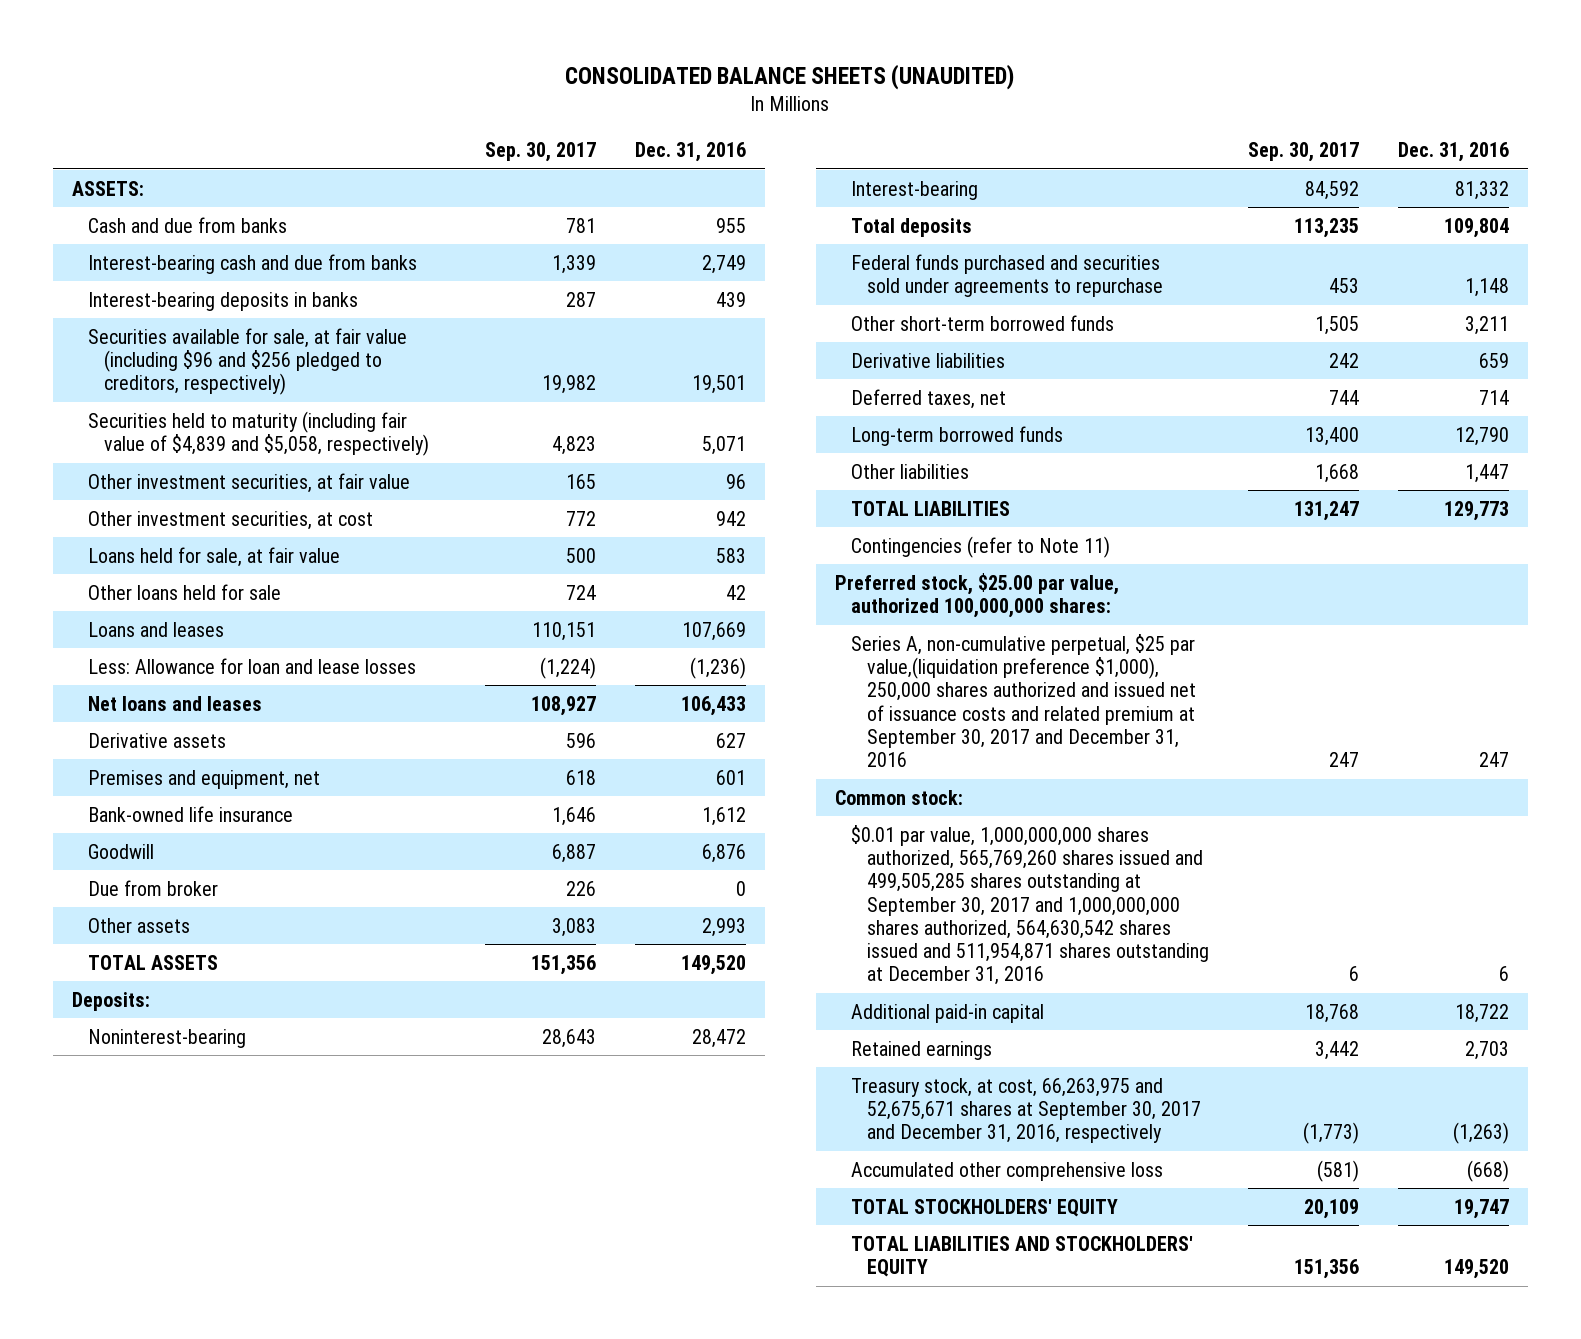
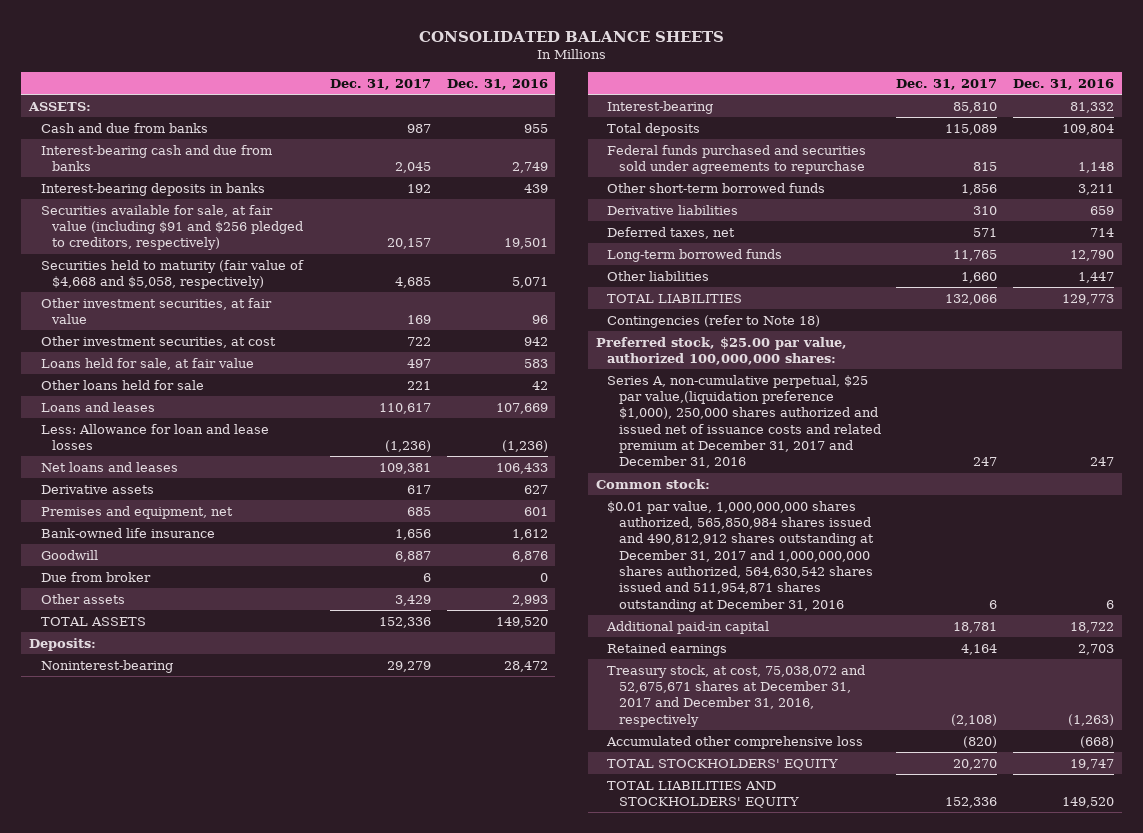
- CONSOLIDATED BALANCE SHEETS (UNAUDITED)
+ CONSOLIDATED BALANCE SHEETS
- | Sep. 30, 2017 | Dec. 31, 2016
+ | Dec. 31, 2017 | Dec. 31, 2016
- Securities available for sale, at fair value (including $96 and $256 pledged to creditors, respectively) | 19,982 | 19,501
- Securities held to maturity (including fair value of $4,839 and $5,058, respectively) | 4,823 | 5,071
+ Securities available for sale, at fair value (including $91 and $256 pledged to creditors, respectively) | 20,157 | 19,501
+ Securities held to maturity (fair value of $4,668 and $5,058, respectively) | 4,685 | 5,071
- Contingencies (refer to Note 11)
+ Contingencies (refer to Note 18)
- Series A, non-cumulative perpetual, $25 par value,(liquidation preference $1,000), 250,000 shares authorized and issued net of issuance costs and related premium at September 30, 2017 and December 31, 2016 | 247 | 247
+ Series A, non-cumulative perpetual, $25 par value,(liquidation preference $1,000), 250,000 shares authorized and issued net of issuance costs and related premium at December 31, 2017 and December 31, 2016 | 247 | 247
- $0.01 par value, 1,000,000,000 shares authorized, 565,769,260 shares issued and 499,505,285 shares outstanding at September 30, 2017 and 1,000,000,000 shares authorized, 564,630,542 shares issued and 511,954,871 shares outstanding at December 31, 2016 | 6 | 6
+ $0.01 par value, 1,000,000,000 shares authorized, 565,850,984 shares issued and 490,812,912 shares outstanding at December 31, 2017 and 1,000,000,000 shares authorized, 564,630,542 shares issued and 511,954,871 shares outstanding at December 31, 2016 | 6 | 6
- Treasury stock, at cost, 66,263,975 and 52,675,671 shares at September 30, 2017 and December 31, 2016, respectively | (1,773) | (1,263)
+ Treasury stock, at cost, 75,038,072 and 52,675,671 shares at December 31, 2017 and December 31, 2016, respectively | (2,108) | (1,263)

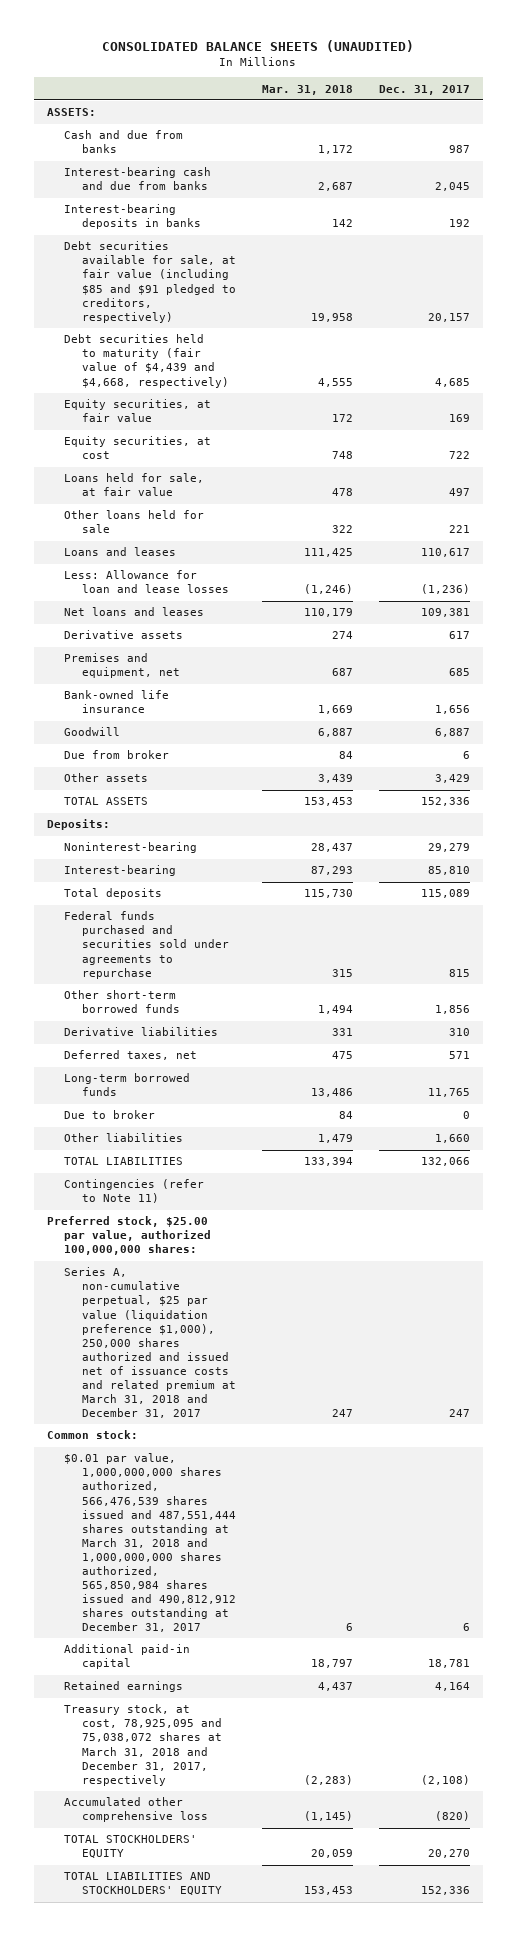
- CONSOLIDATED BALANCE SHEETS
+ CONSOLIDATED BALANCE SHEETS (UNAUDITED)
- | Dec. 31, 2017 | Dec. 31, 2016
+ | Mar. 31, 2018 | Dec. 31, 2017
- Securities available for sale, at fair value (including $91 and $256 pledged to creditors, respectively) | 20,157 | 19,501
- Securities held to maturity (fair value of $4,668 and $5,058, respectively) | 4,685 | 5,071
- Other investment securities, at fair value | 169 | 96
- Other investment securities, at cost | 722 | 942
+ Debt securities available for sale, at fair value (including $85 and $91 pledged to creditors, respectively) | 19,958 | 20,157
+ Debt securities held to maturity (fair value of $4,439 and $4,668, respectively) | 4,555 | 4,685
+ Equity securities, at fair value | 172 | 169
+ Equity securities, at cost | 748 | 722
+ Due to broker | 84 | 0
- Contingencies (refer to Note 18)
+ Contingencies (refer to Note 11)
- Series A, non-cumulative perpetual, $25 par value,(liquidation preference $1,000), 250,000 shares authorized and issued net of issuance costs and related premium at December 31, 2017 and December 31, 2016 | 247 | 247
+ Series A, non-cumulative perpetual, $25 par value (liquidation preference $1,000), 250,000 shares authorized and issued net of issuance costs and related premium at March 31, 2018 and December 31, 2017 | 247 | 247
- $0.01 par value, 1,000,000,000 shares authorized, 565,850,984 shares issued and 490,812,912 shares outstanding at December 31, 2017 and 1,000,000,000 shares authorized, 564,630,542 shares issued and 511,954,871 shares outstanding at December 31, 2016 | 6 | 6
+ $0.01 par value, 1,000,000,000 shares authorized, 566,476,539 shares issued and 487,551,444 shares outstanding at March 31, 2018 and 1,000,000,000 shares authorized, 565,850,984 shares issued and 490,812,912 shares outstanding at December 31, 2017 | 6 | 6
- Treasury stock, at cost, 75,038,072 and 52,675,671 shares at December 31, 2017 and December 31, 2016, respectively | (2,108) | (1,263)
+ Treasury stock, at cost, 78,925,095 and 75,038,072 shares at March 31, 2018 and December 31, 2017, respectively | (2,283) | (2,108)

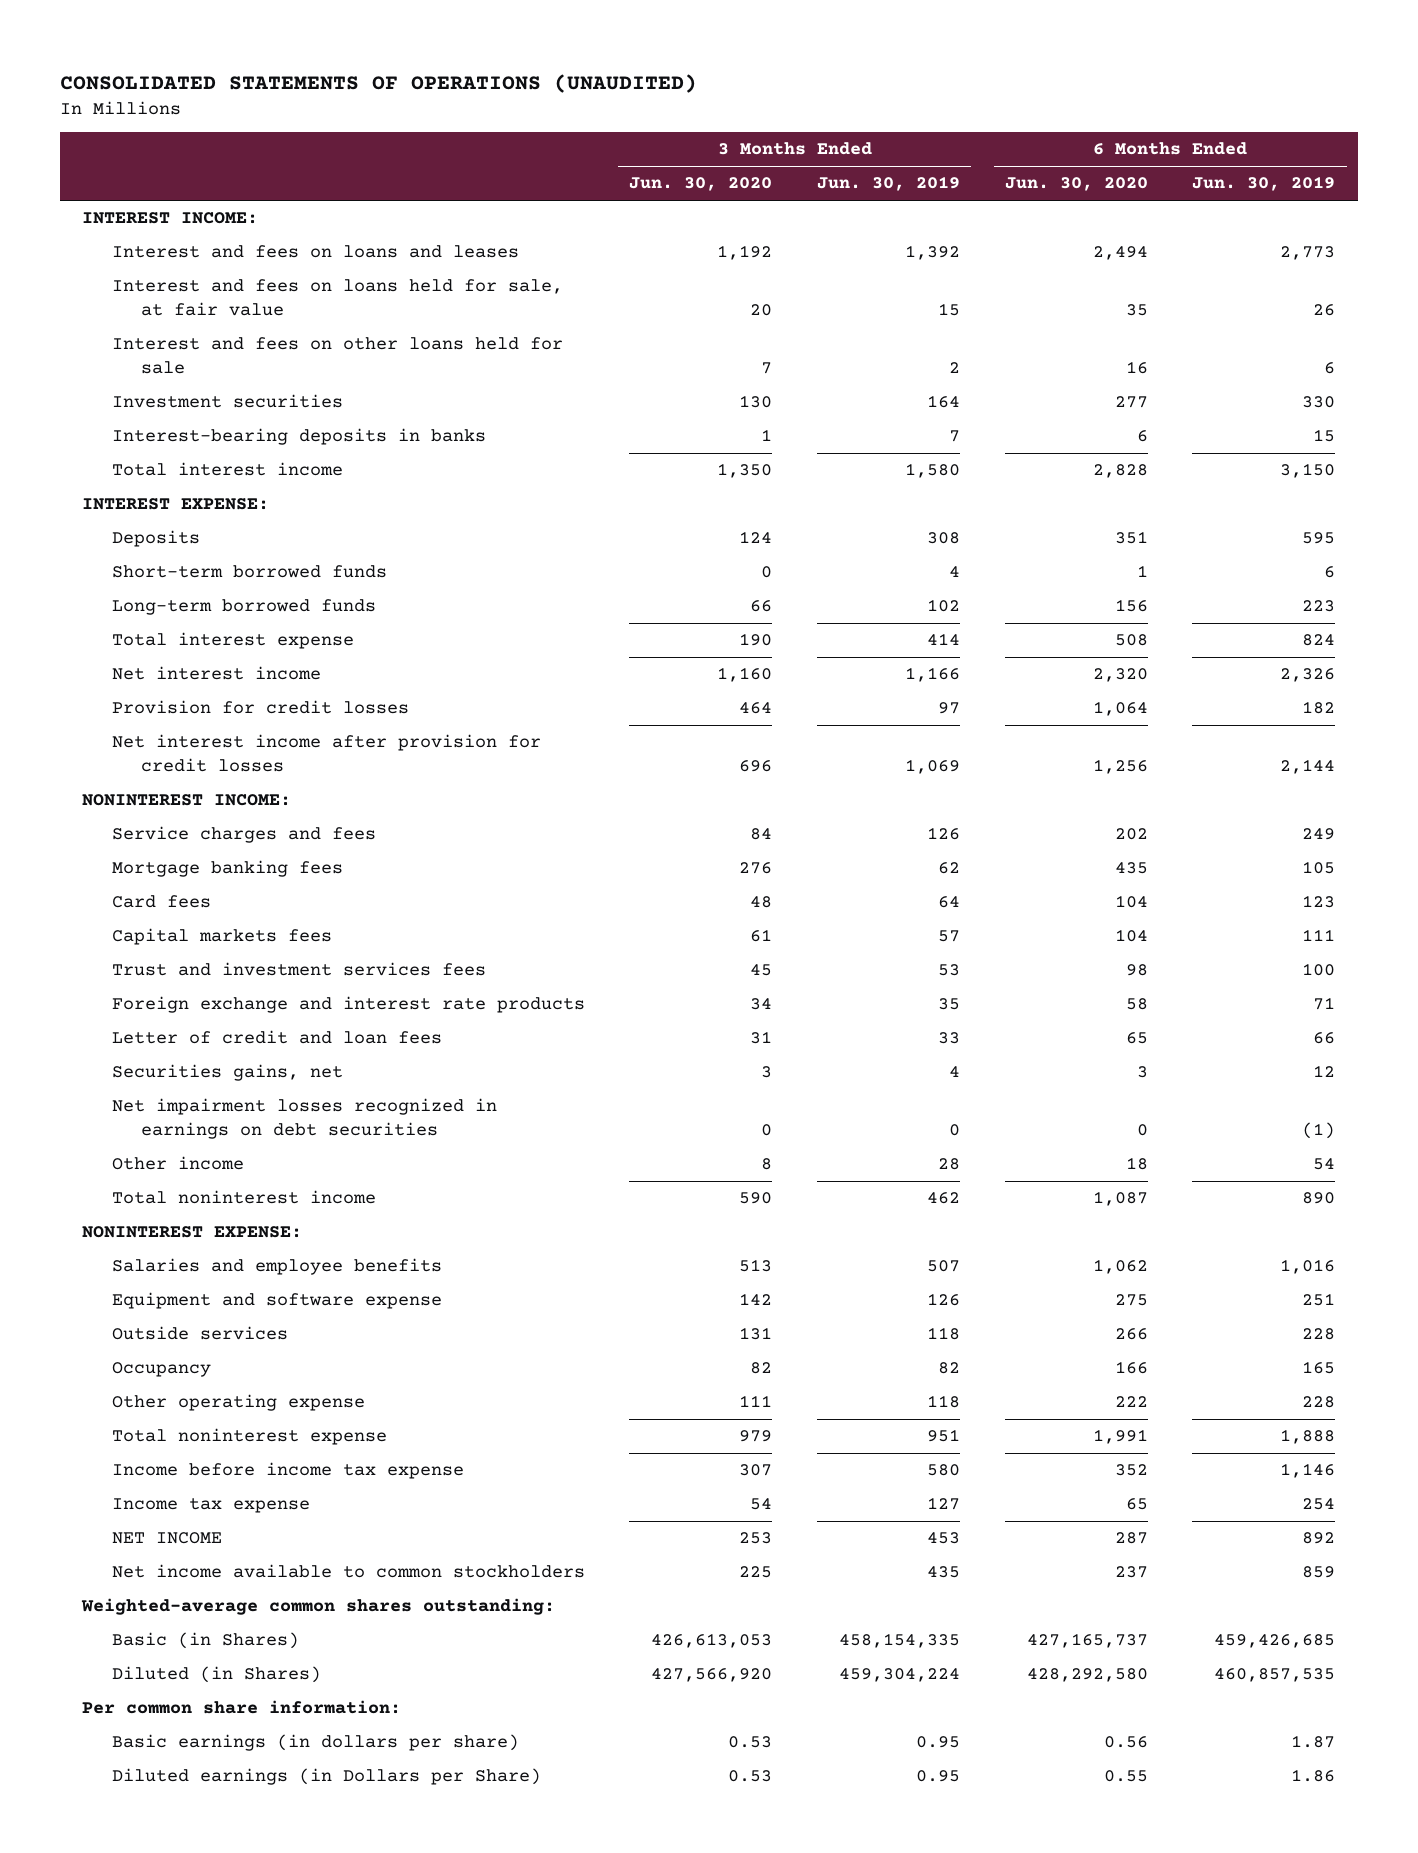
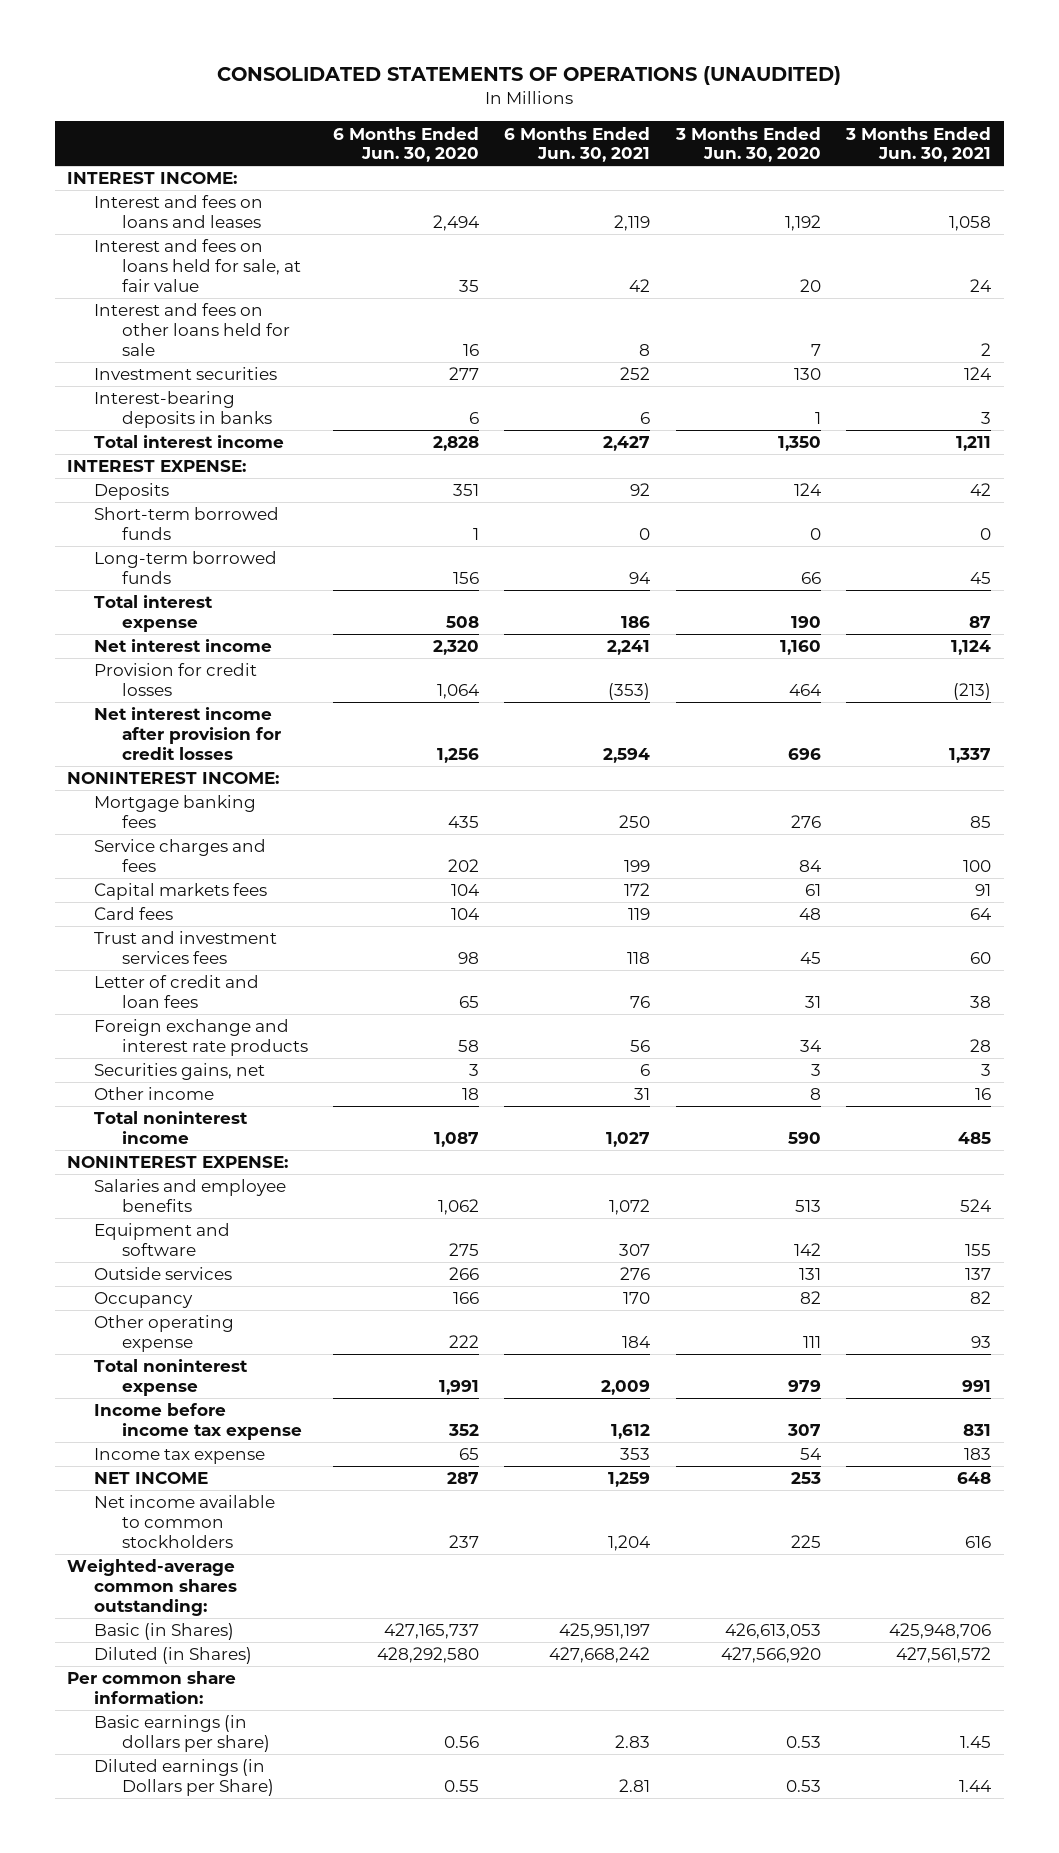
- | 3 Months Ended Jun. 30, 2020 | 3 Months Ended Jun. 30, 2019 | 6 Months Ended Jun. 30, 2020 | 6 Months Ended Jun. 30, 2019
+ | 6 Months Ended Jun. 30, 2020 | 6 Months Ended Jun. 30, 2021 | 3 Months Ended Jun. 30, 2020 | 3 Months Ended Jun. 30, 2021
moved down: Service charges and fees | 202 | 199 | 84 | 100
moved down: Card fees | 104 | 119 | 48 | 64
moved down: Foreign exchange and interest rate products | 58 | 56 | 34 | 28
- Net impairment losses recognized in earnings on debt securities | 0 | 0 | 0 | (1)
- Equipment and software expense | 142 | 126 | 275 | 251
+ Equipment and software | 275 | 307 | 142 | 155

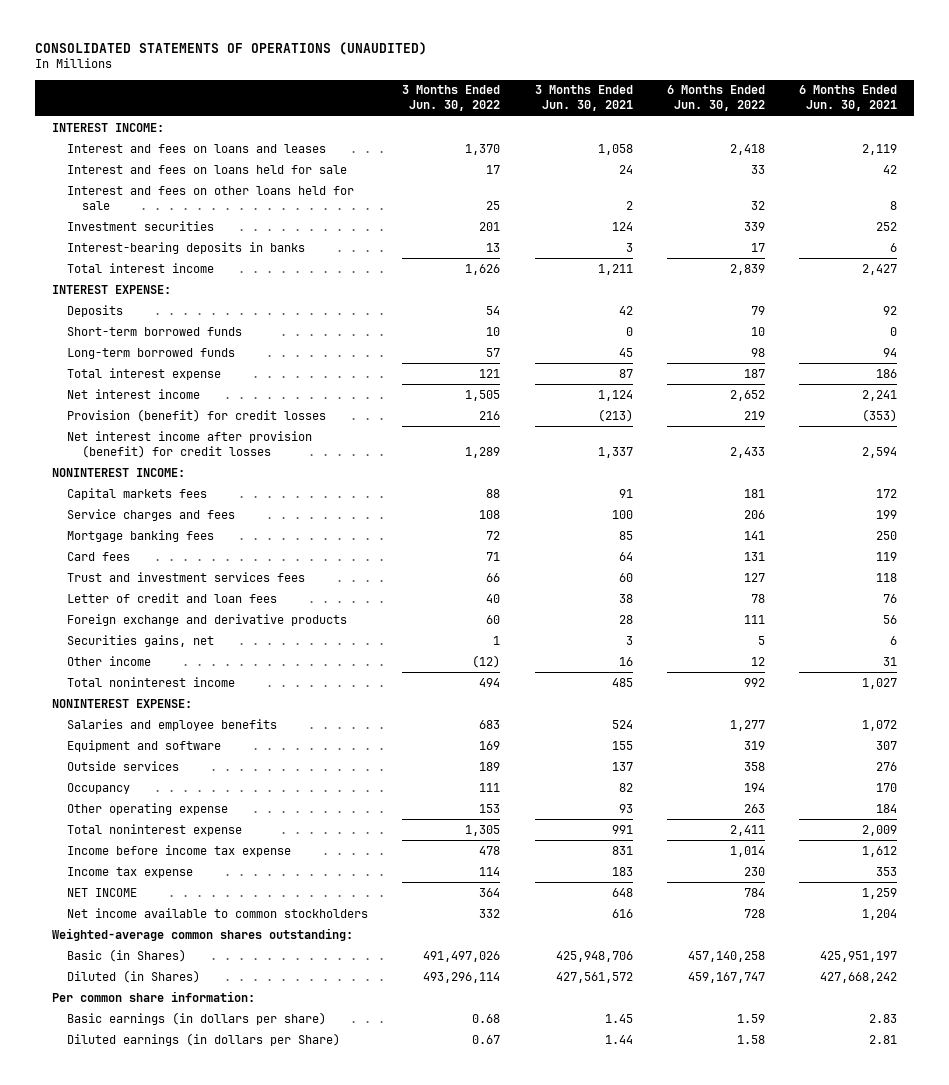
- | 6 Months Ended Jun. 30, 2020 | 6 Months Ended Jun. 30, 2021 | 3 Months Ended Jun. 30, 2020 | 3 Months Ended Jun. 30, 2021
+ | 3 Months Ended Jun. 30, 2022 | 3 Months Ended Jun. 30, 2021 | 6 Months Ended Jun. 30, 2022 | 6 Months Ended Jun. 30, 2021
- Interest and fees on loans held for sale, at fair value | 35 | 42 | 20 | 24
+ Interest and fees on loans held for sale | 17 | 24 | 33 | 42
- Provision for credit losses | 1,064 | (353) | 464 | (213)
- Net interest income after provision for credit losses | 1,256 | 2,594 | 696 | 1,337
+ Provision (benefit) for credit losses | 216 | (213) | 219 | (353)
+ Net interest income after provision (benefit) for credit losses | 1,289 | 1,337 | 2,433 | 2,594
moved down: Service charges and fees | 108 | 100 | 206 | 199
moved down: Mortgage banking fees | 72 | 85 | 141 | 250
- Foreign exchange and interest rate products | 58 | 56 | 34 | 28
+ Foreign exchange and derivative products | 60 | 28 | 111 | 56
- Diluted earnings (in Dollars per Share) | 0.55 | 2.81 | 0.53 | 1.44
+ Diluted earnings (in dollars per Share) | 0.67 | 1.44 | 1.58 | 2.81

